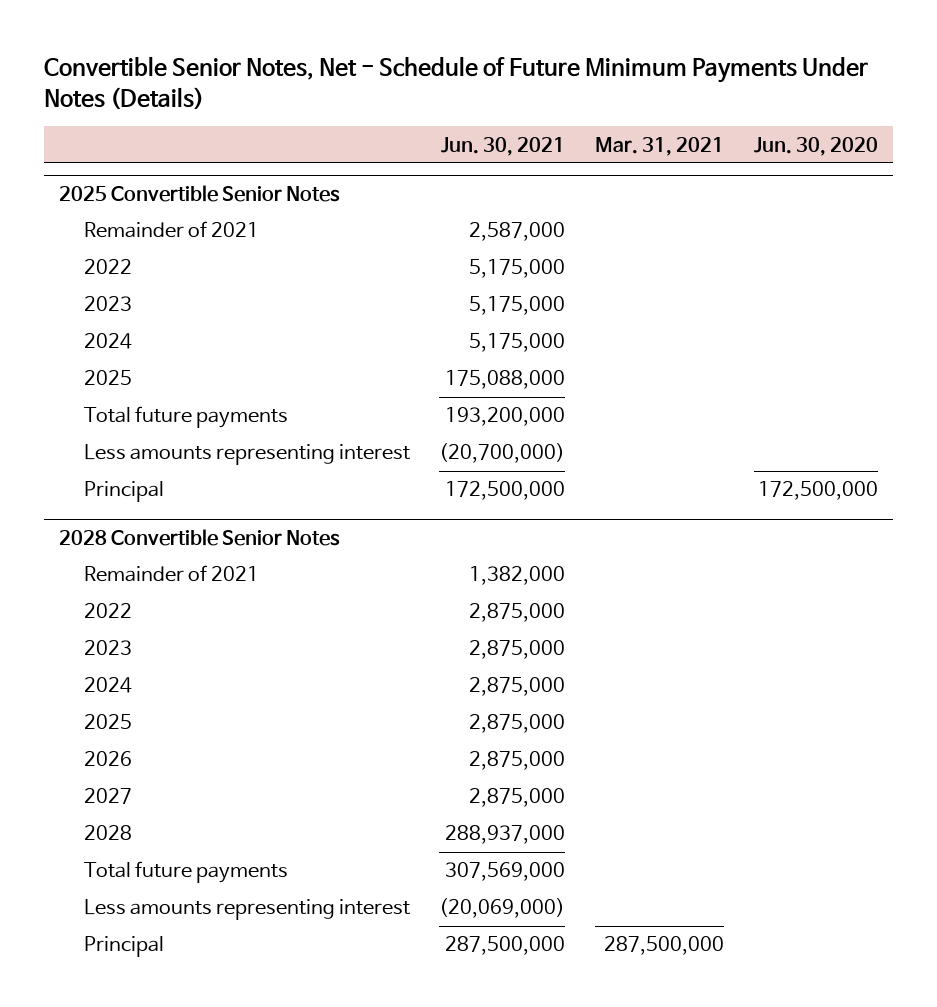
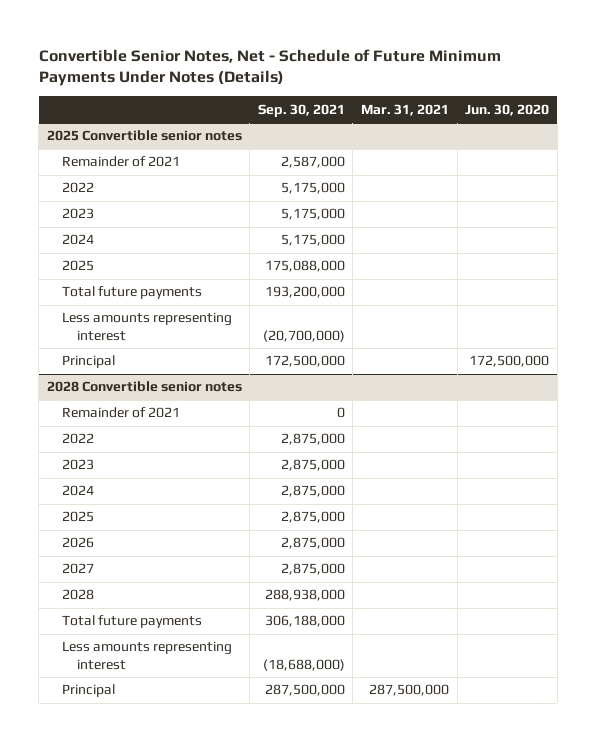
- | Jun. 30, 2021 | Mar. 31, 2021 | Jun. 30, 2020
+ | Sep. 30, 2021 | Mar. 31, 2021 | Jun. 30, 2020
- 2025 Convertible Senior Notes
+ 2025 Convertible senior notes
- 2028 Convertible Senior Notes
+ 2028 Convertible senior notes

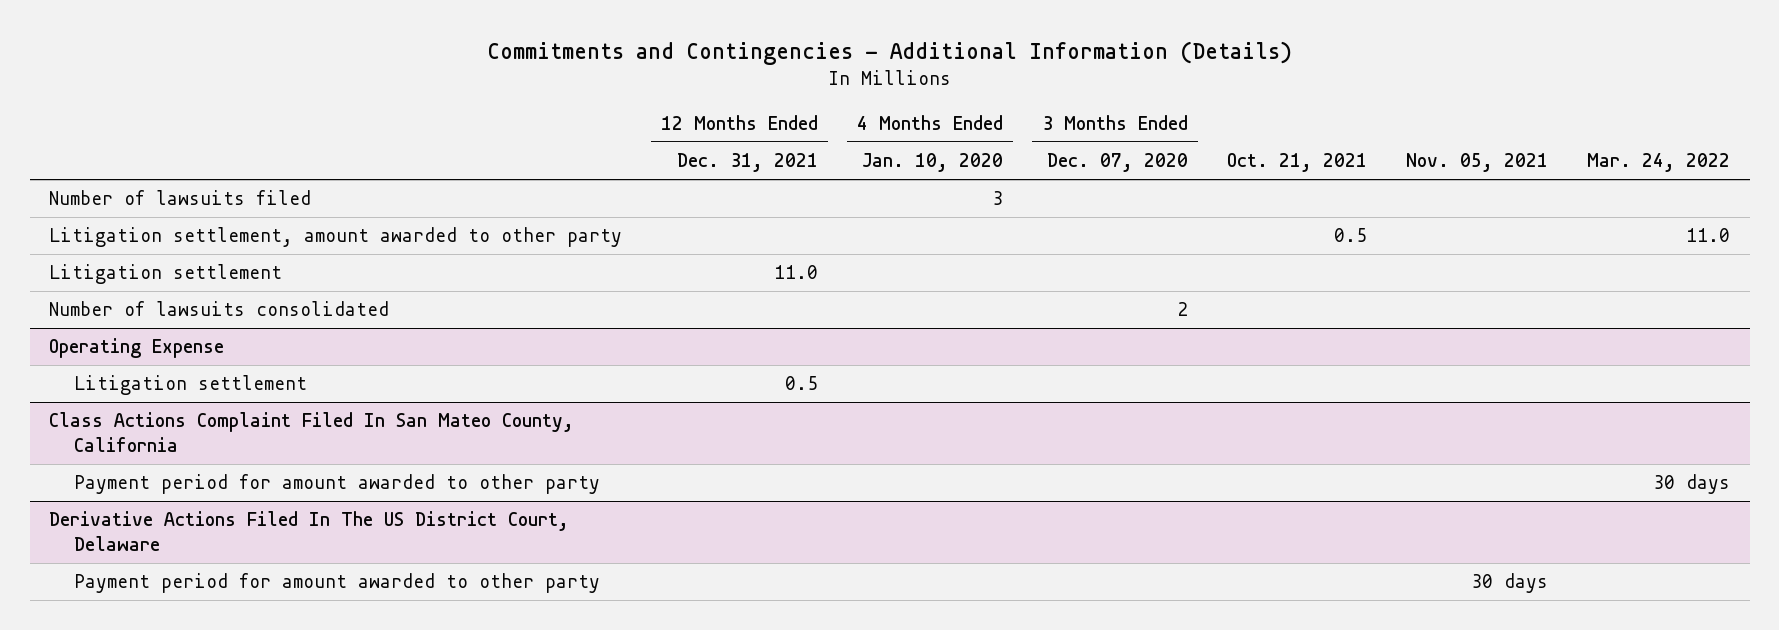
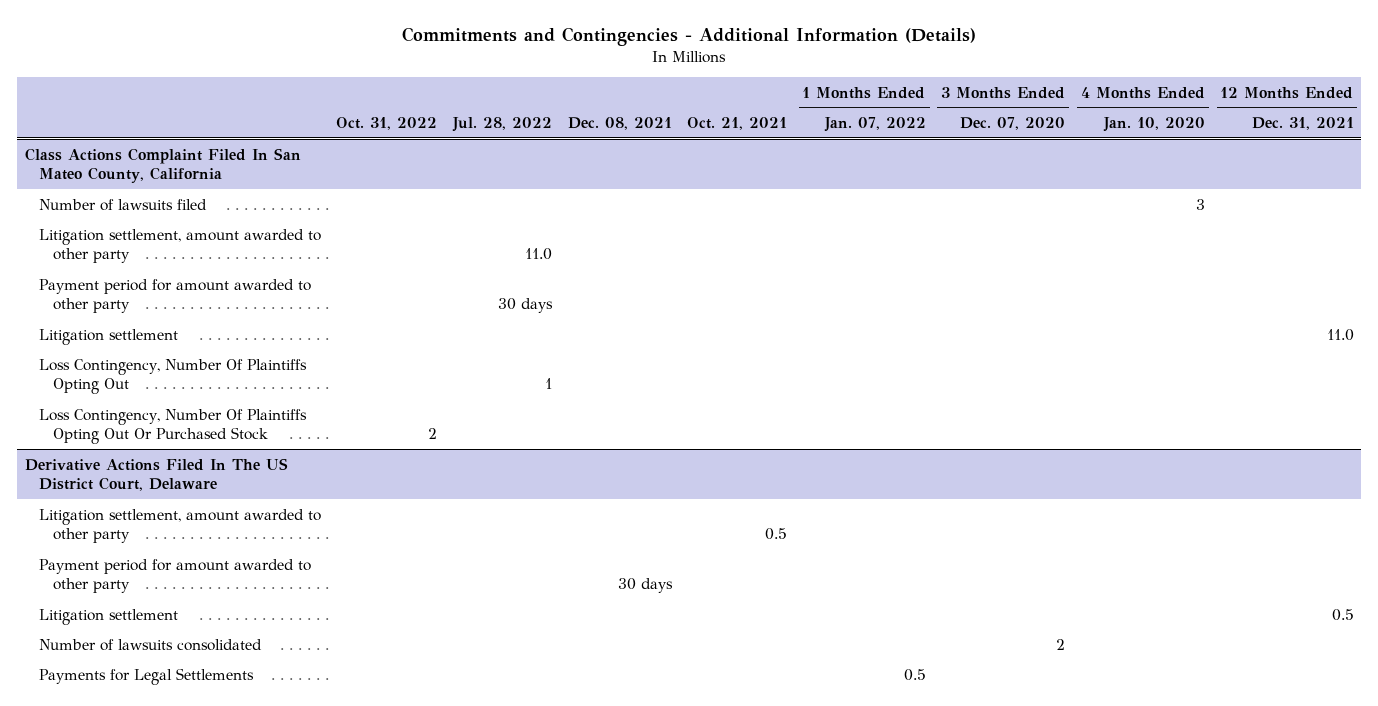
- | 12 Months Ended Dec. 31, 2021 | 4 Months Ended Jan. 10, 2020 | 3 Months Ended Dec. 07, 2020 | Oct. 21, 2021 | Nov. 05, 2021 | Mar. 24, 2022
+ | Oct. 31, 2022 | Jul. 28, 2022 | Dec. 08, 2021 | Oct. 21, 2021 | 1 Months Ended Jan. 07, 2022 | 3 Months Ended Dec. 07, 2020 | 4 Months Ended Jan. 10, 2020 | 12 Months Ended Dec. 31, 2021
- Number of lawsuits filed | | 3 | | | |
- Litigation settlement, amount awarded to other party | | | | 0.5 | | 11.0
- Litigation settlement | 11.0 | | | | |
- Number of lawsuits consolidated | | | 2 | | |
- Operating Expense
- Litigation settlement | 0.5 | | | | |
@ Class Actions Complaint Filed In San Mateo County, California
+ Number of lawsuits filed | | | | | | | 3 |
+ Litigation settlement, amount awarded to other party | | 11.0 | | | | | |
+ Litigation settlement | | | | | | | | 11.0
+ Loss Contingency, Number Of Plaintiffs Opting Out | | 1 | | | | | |
+ Loss Contingency, Number Of Plaintiffs Opting Out Or Purchased Stock | 2 | | | | | | |
@ Derivative Actions Filed In The US District Court, Delaware
+ Litigation settlement, amount awarded to other party | | | | 0.5 | | | |
+ Litigation settlement | | | | | | | | 0.5
+ Number of lawsuits consolidated | | | | | | 2 | |
+ Payments for Legal Settlements | | | | | 0.5 | | |

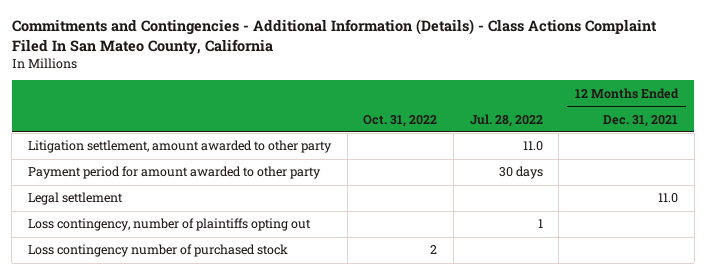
- Commitments and Contingencies - Additional Information (Details)
+ Commitments and Contingencies - Additional Information (Details) - Class Actions Complaint Filed In San Mateo County, California
- | Oct. 31, 2022 | Jul. 28, 2022 | Dec. 08, 2021 | Oct. 21, 2021 | 1 Months Ended Jan. 07, 2022 | 3 Months Ended Dec. 07, 2020 | 4 Months Ended Jan. 10, 2020 | 12 Months Ended Dec. 31, 2021
+ | Oct. 31, 2022 | Jul. 28, 2022 | 12 Months Ended Dec. 31, 2021
- Class Actions Complaint Filed In San Mateo County, California
- Number of lawsuits filed | | | | | | | 3 |
- Litigation settlement | | | | | | | | 11.0
- Loss Contingency, Number Of Plaintiffs Opting Out | | 1 | | | | | |
- Loss Contingency, Number Of Plaintiffs Opting Out Or Purchased Stock | 2 | | | | | | |
- Derivative Actions Filed In The US District Court, Delaware
- Litigation settlement, amount awarded to other party | | | | 0.5 | | | |
- Payment period for amount awarded to other party | | | 30 days | | | | |
- Litigation settlement | | | | | | | | 0.5
- Number of lawsuits consolidated | | | | | | 2 | |
- Payments for Legal Settlements | | | | | 0.5 | | |
+ Legal settlement | | | 11.0
+ Loss contingency, number of plaintiffs opting out | | 1 |
+ Loss contingency number of purchased stock | 2 | |

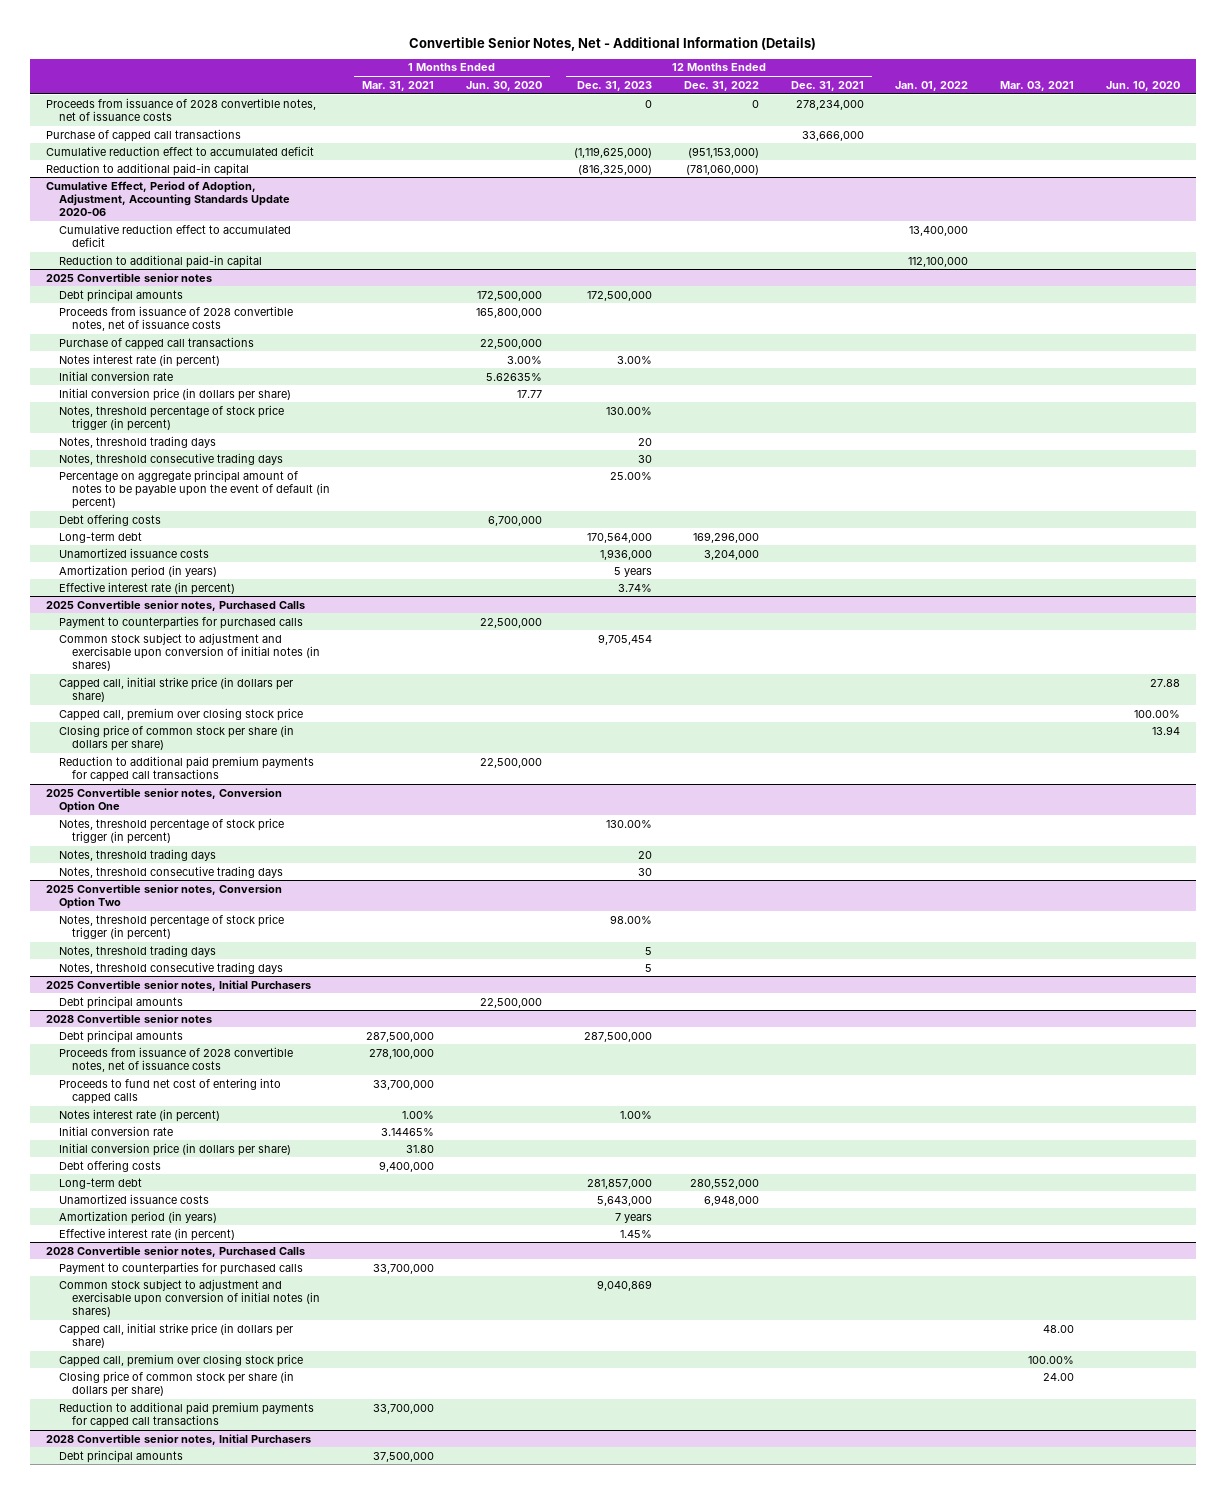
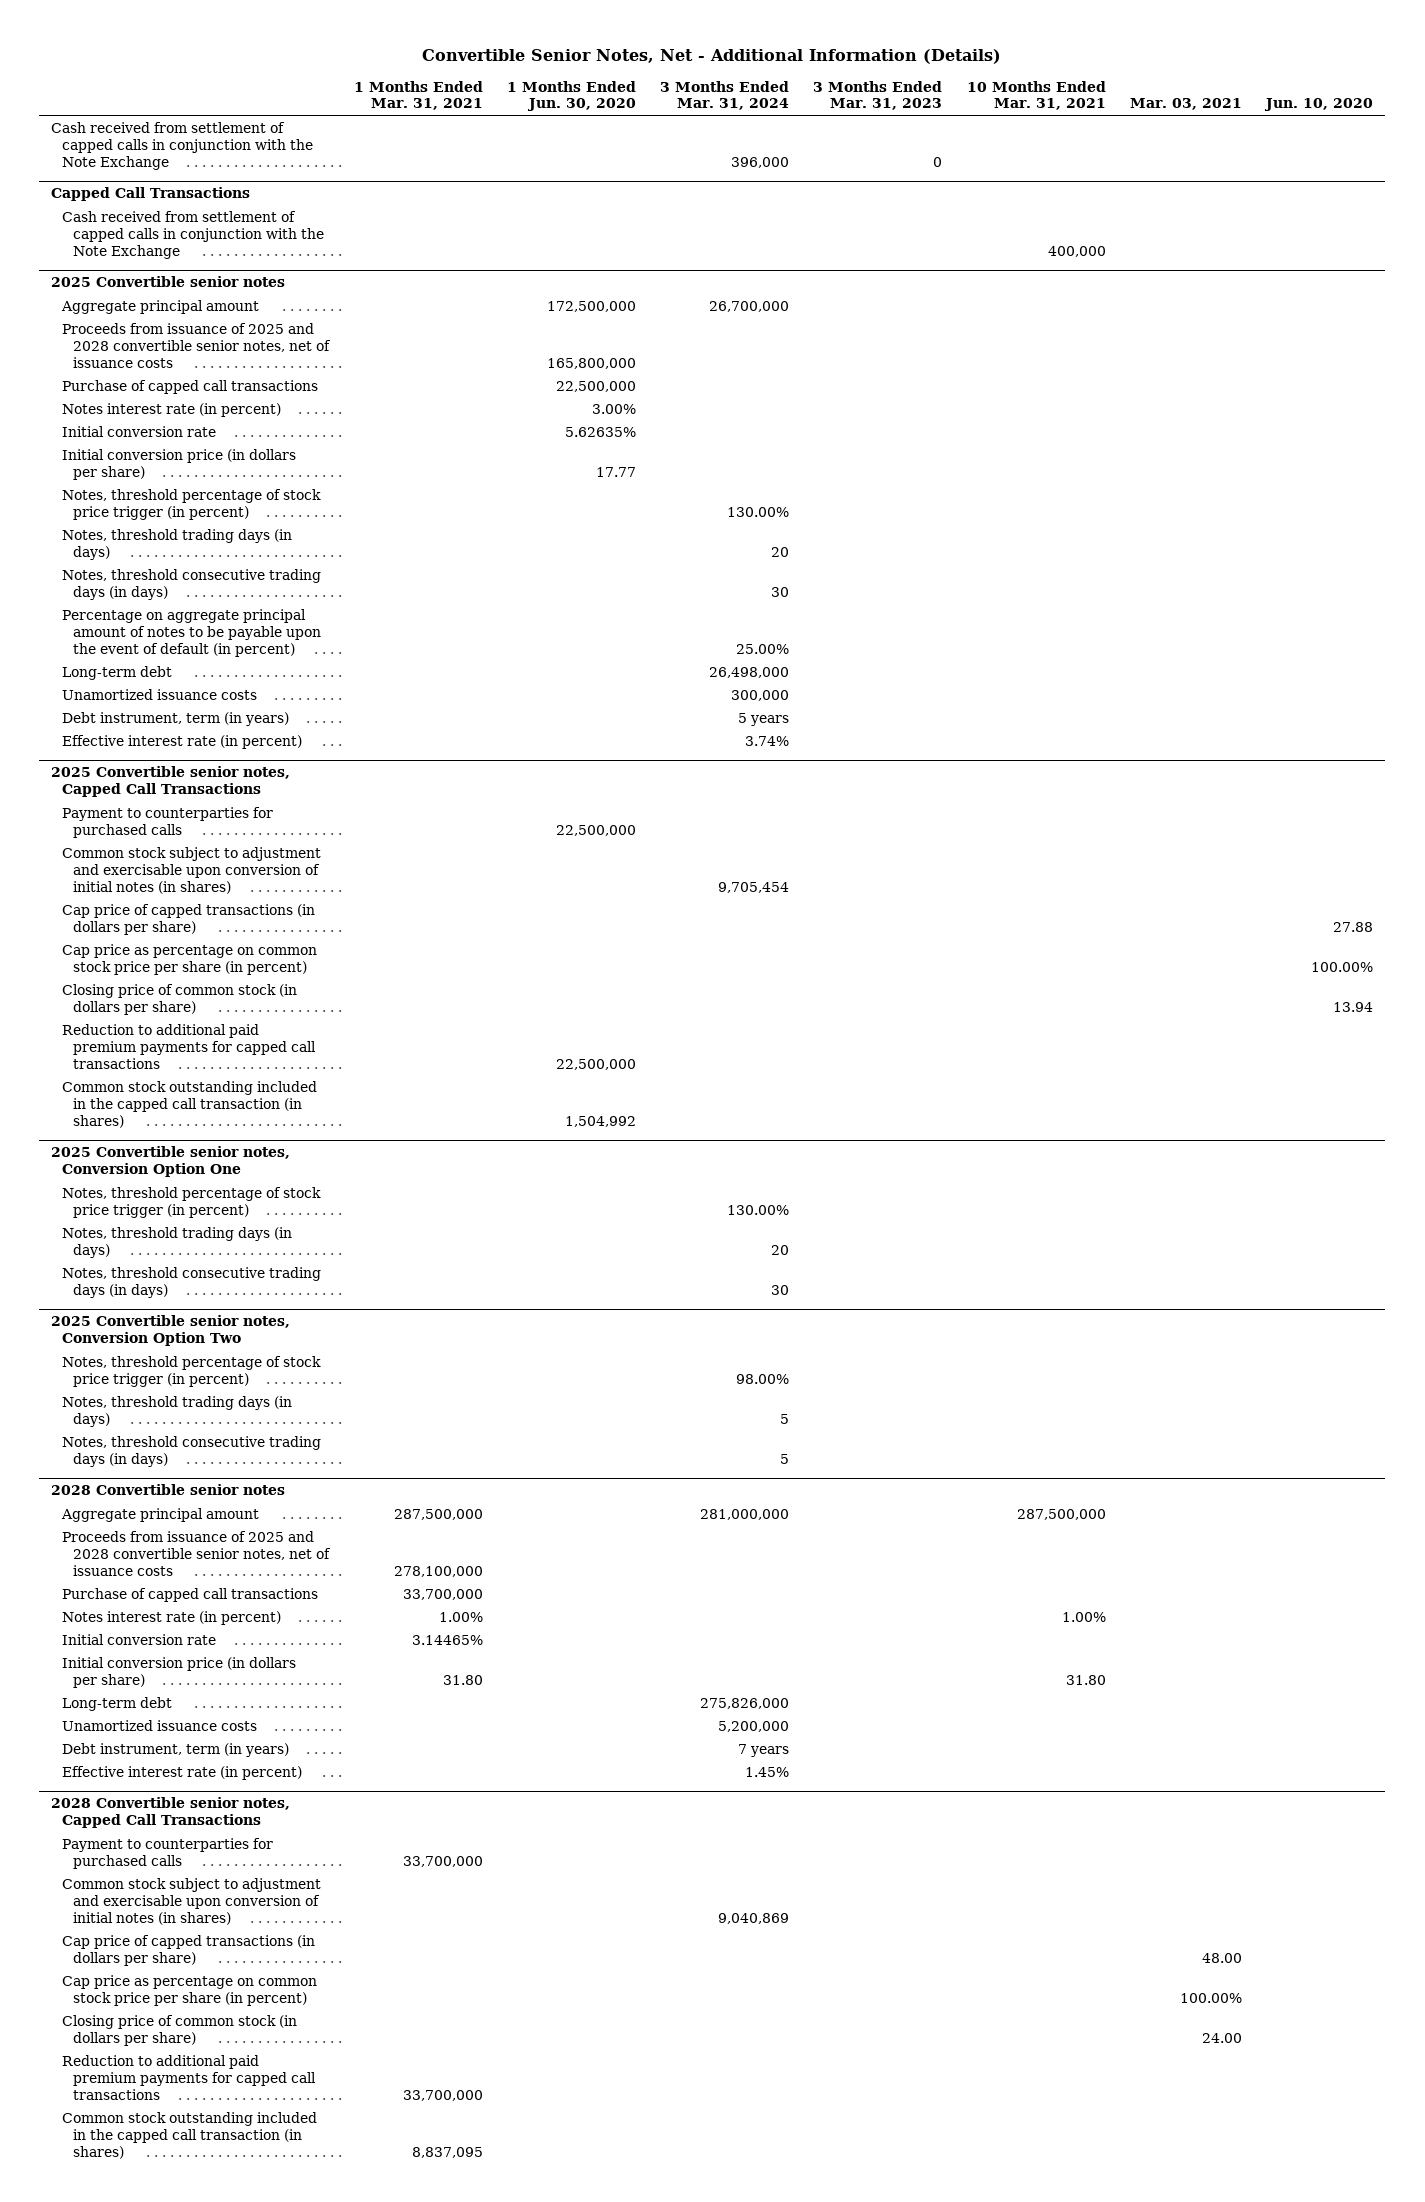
- | 1 Months Ended Mar. 31, 2021 | 1 Months Ended Jun. 30, 2020 | 12 Months Ended Dec. 31, 2023 | 12 Months Ended Dec. 31, 2022 | 12 Months Ended Dec. 31, 2021 | Jan. 01, 2022 | Mar. 03, 2021 | Jun. 10, 2020
+ | 1 Months Ended Mar. 31, 2021 | 1 Months Ended Jun. 30, 2020 | 3 Months Ended Mar. 31, 2024 | 3 Months Ended Mar. 31, 2023 | 10 Months Ended Mar. 31, 2021 | Mar. 03, 2021 | Jun. 10, 2020
- Proceeds from issuance of 2028 convertible notes, net of issuance costs | | | 0 | 0 | 278,234,000 | | |
- Purchase of capped call transactions | | | | | 33,666,000 | | |
- Cumulative reduction effect to accumulated deficit | | | (1,119,625,000) | (951,153,000) | | | |
- Reduction to additional paid-in capital | | | (816,325,000) | (781,060,000) | | | |
- Cumulative Effect, Period of Adoption, Adjustment, Accounting Standards Update 2020-06
- Cumulative reduction effect to accumulated deficit | | | | | | 13,400,000 | |
- Reduction to additional paid-in capital | | | | | | 112,100,000 | |
+ Cash received from settlement of capped calls in conjunction with the Note Exchange | | | 396,000 | 0 | | |
+ Capped Call Transactions
+ Cash received from settlement of capped calls in conjunction with the Note Exchange | | | | | 400,000 | |
@ 2025 Convertible senior notes
- Debt principal amounts | | 172,500,000 | 172,500,000 | | | | |
- Proceeds from issuance of 2028 convertible notes, net of issuance costs | | 165,800,000 | | | | | |
+ Aggregate principal amount | | 172,500,000 | 26,700,000 | | | |
+ Proceeds from issuance of 2025 and 2028 convertible senior notes, net of issuance costs | | 165,800,000 | | | | |
- Notes, threshold trading days | | | 20 | | | | |
- Notes, threshold consecutive trading days | | | 30 | | | | |
+ Notes, threshold trading days (in days) | | | 20 | | | |
+ Notes, threshold consecutive trading days (in days) | | | 30 | | | |
- Debt offering costs | | 6,700,000 | | | | | |
- Amortization period (in years) | | | 5 years | | | | |
+ Debt instrument, term (in years) | | | 5 years | | | |
- 2025 Convertible senior notes, Purchased Calls
+ 2025 Convertible senior notes, Capped Call Transactions
- Capped call, initial strike price (in dollars per share) | | | | | | | | 27.88
- Capped call, premium over closing stock price | | | | | | | | 100.00%
- Closing price of common stock per share (in dollars per share) | | | | | | | | 13.94
+ Cap price of capped transactions (in dollars per share) | | | | | | | 27.88
+ Cap price as percentage on common stock price per share (in percent) | | | | | | | 100.00%
+ Closing price of common stock (in dollars per share) | | | | | | | 13.94
+ Common stock outstanding included in the capped call transaction (in shares) | | 1,504,992 | | | | |
@ 2025 Convertible senior notes, Conversion Option One
- Notes, threshold trading days | | | 20 | | | | |
- Notes, threshold consecutive trading days | | | 30 | | | | |
+ Notes, threshold trading days (in days) | | | 20 | | | |
+ Notes, threshold consecutive trading days (in days) | | | 30 | | | |
@ 2025 Convertible senior notes, Conversion Option Two
- Notes, threshold trading days | | | 5 | | | | |
- Notes, threshold consecutive trading days | | | 5 | | | | |
- 2025 Convertible senior notes, Initial Purchasers
- Debt principal amounts | | 22,500,000 | | | | | |
@ 2025 Convertible senior notes, Conversion Option Two
+ Notes, threshold trading days (in days) | | | 5 | | | |
+ Notes, threshold consecutive trading days (in days) | | | 5 | | | |
@ 2028 Convertible senior notes
- Debt principal amounts | 287,500,000 | | 287,500,000 | | | | |
- Proceeds from issuance of 2028 convertible notes, net of issuance costs | 278,100,000 | | | | | | |
- Proceeds to fund net cost of entering into capped calls | 33,700,000 | | | | | | |
+ Aggregate principal amount | 287,500,000 | | 281,000,000 | | 287,500,000 | |
+ Proceeds from issuance of 2025 and 2028 convertible senior notes, net of issuance costs | 278,100,000 | | | | | |
+ Purchase of capped call transactions | 33,700,000 | | | | | |
- Debt offering costs | 9,400,000 | | | | | | |
- Amortization period (in years) | | | 7 years | | | | |
+ Debt instrument, term (in years) | | | 7 years | | | |
- 2028 Convertible senior notes, Purchased Calls
+ 2028 Convertible senior notes, Capped Call Transactions
- Capped call, initial strike price (in dollars per share) | | | | | | | 48.00 |
- Capped call, premium over closing stock price | | | | | | | 100.00% |
- Closing price of common stock per share (in dollars per share) | | | | | | | 24.00 |
+ Cap price of capped transactions (in dollars per share) | | | | | | 48.00 |
+ Cap price as percentage on common stock price per share (in percent) | | | | | | 100.00% |
+ Closing price of common stock (in dollars per share) | | | | | | 24.00 |
- 2028 Convertible senior notes, Initial Purchasers
- Debt principal amounts | 37,500,000 | | | | | | |
+ Common stock outstanding included in the capped call transaction (in shares) | 8,837,095 | | | | | |

